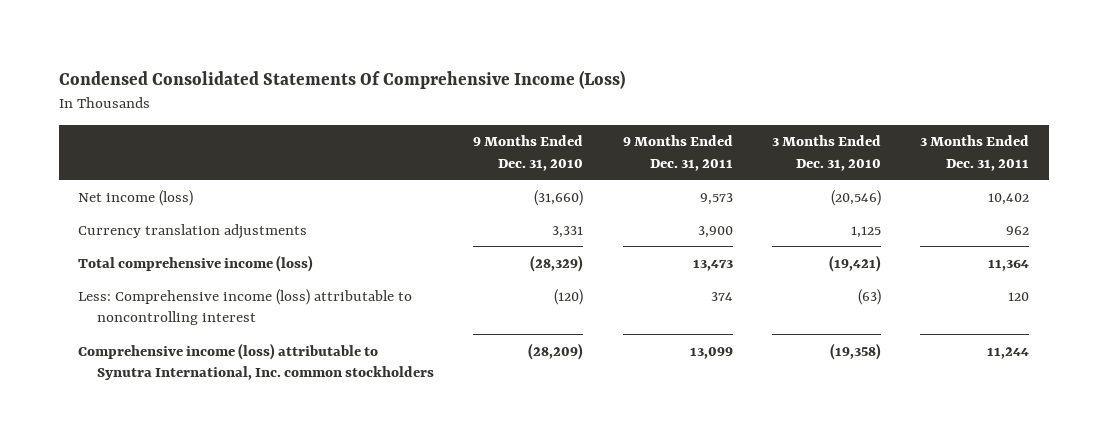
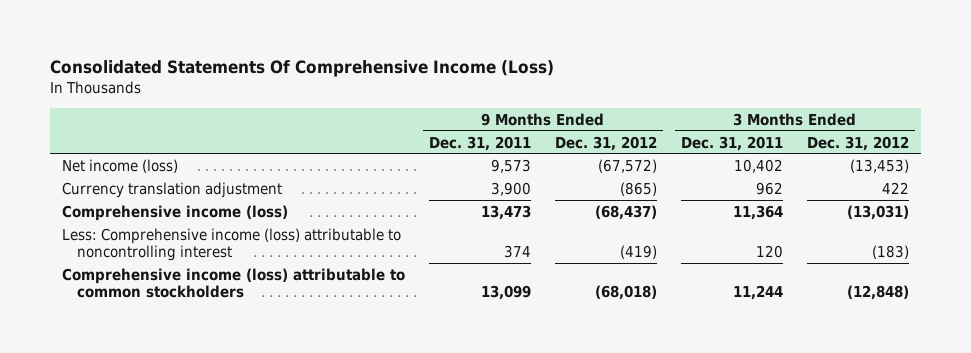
- Condensed Consolidated Statements Of Comprehensive Income (Loss)
+ Consolidated Statements Of Comprehensive Income (Loss)
- | 9 Months Ended Dec. 31, 2010 | 9 Months Ended Dec. 31, 2011 | 3 Months Ended Dec. 31, 2010 | 3 Months Ended Dec. 31, 2011
+ | 9 Months Ended Dec. 31, 2011 | 9 Months Ended Dec. 31, 2012 | 3 Months Ended Dec. 31, 2011 | 3 Months Ended Dec. 31, 2012
- Currency translation adjustments | 3,331 | 3,900 | 1,125 | 962
- Total comprehensive income (loss) | (28,329) | 13,473 | (19,421) | 11,364
+ Currency translation adjustment | 3,900 | (865) | 962 | 422
+ Comprehensive income (loss) | 13,473 | (68,437) | 11,364 | (13,031)
- Comprehensive income (loss) attributable to Synutra International, Inc. common stockholders | (28,209) | 13,099 | (19,358) | 11,244
+ Comprehensive income (loss) attributable to common stockholders | 13,099 | (68,018) | 11,244 | (12,848)

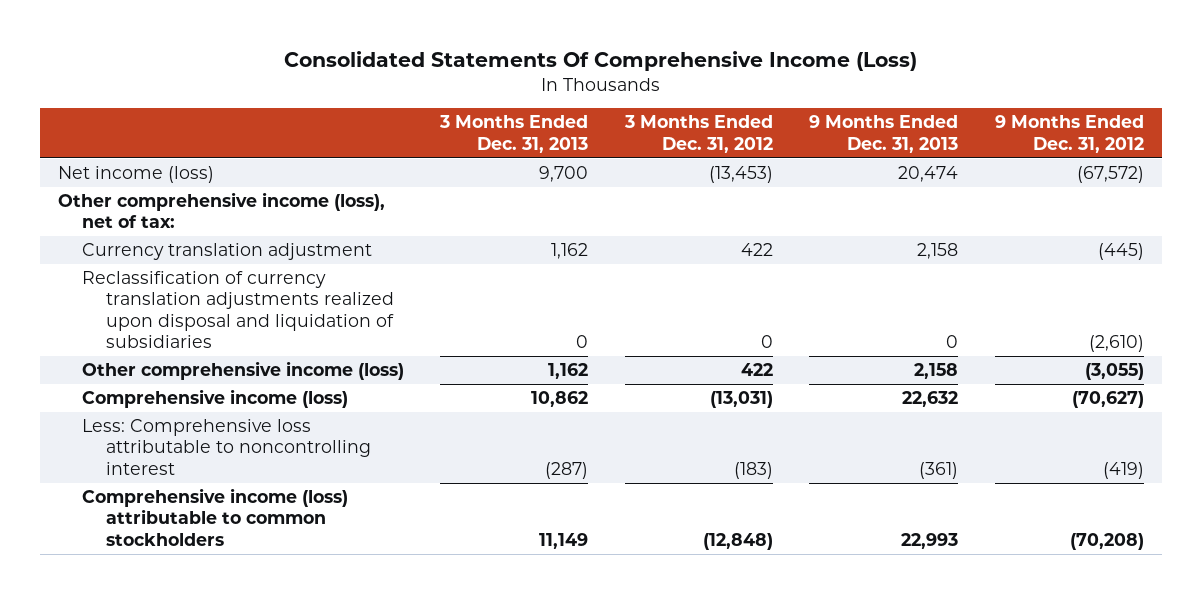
- | 9 Months Ended Dec. 31, 2011 | 9 Months Ended Dec. 31, 2012 | 3 Months Ended Dec. 31, 2011 | 3 Months Ended Dec. 31, 2012
+ | 3 Months Ended Dec. 31, 2013 | 3 Months Ended Dec. 31, 2012 | 9 Months Ended Dec. 31, 2013 | 9 Months Ended Dec. 31, 2012
- Currency translation adjustment | 3,900 | (865) | 962 | 422
- Comprehensive income (loss) | 13,473 | (68,437) | 11,364 | (13,031)
- Less: Comprehensive income (loss) attributable to noncontrolling interest | 374 | (419) | 120 | (183)
- Comprehensive income (loss) attributable to common stockholders | 13,099 | (68,018) | 11,244 | (12,848)
+ Other comprehensive income (loss), net of tax:
+ Currency translation adjustment | 1,162 | 422 | 2,158 | (445)
+ Reclassification of currency translation adjustments realized upon disposal and liquidation of subsidiaries | 0 | 0 | 0 | (2,610)
+ Other comprehensive income (loss) | 1,162 | 422 | 2,158 | (3,055)
+ Comprehensive income (loss) | 10,862 | (13,031) | 22,632 | (70,627)
+ Less: Comprehensive loss attributable to noncontrolling interest | (287) | (183) | (361) | (419)
+ Comprehensive income (loss) attributable to common stockholders | 11,149 | (12,848) | 22,993 | (70,208)

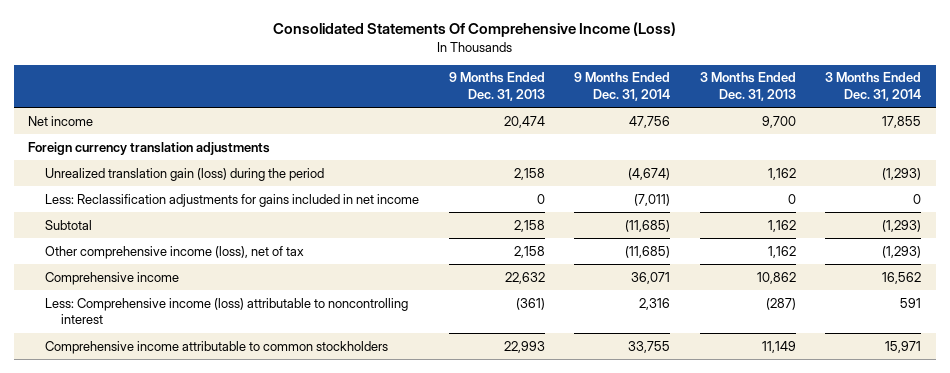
- | 3 Months Ended Dec. 31, 2013 | 3 Months Ended Dec. 31, 2012 | 9 Months Ended Dec. 31, 2013 | 9 Months Ended Dec. 31, 2012
+ | 9 Months Ended Dec. 31, 2013 | 9 Months Ended Dec. 31, 2014 | 3 Months Ended Dec. 31, 2013 | 3 Months Ended Dec. 31, 2014
- Net income (loss) | 9,700 | (13,453) | 20,474 | (67,572)
- Other comprehensive income (loss), net of tax:
- Currency translation adjustment | 1,162 | 422 | 2,158 | (445)
- Reclassification of currency translation adjustments realized upon disposal and liquidation of subsidiaries | 0 | 0 | 0 | (2,610)
- Other comprehensive income (loss) | 1,162 | 422 | 2,158 | (3,055)
- Comprehensive income (loss) | 10,862 | (13,031) | 22,632 | (70,627)
- Less: Comprehensive loss attributable to noncontrolling interest | (287) | (183) | (361) | (419)
- Comprehensive income (loss) attributable to common stockholders | 11,149 | (12,848) | 22,993 | (70,208)
+ Net income | 20,474 | 47,756 | 9,700 | 17,855
+ Foreign currency translation adjustments
+ Unrealized translation gain (loss) during the period | 2,158 | (4,674) | 1,162 | (1,293)
+ Less: Reclassification adjustments for gains included in net income | 0 | (7,011) | 0 | 0
+ Subtotal | 2,158 | (11,685) | 1,162 | (1,293)
+ Other comprehensive income (loss), net of tax | 2,158 | (11,685) | 1,162 | (1,293)
+ Comprehensive income | 22,632 | 36,071 | 10,862 | 16,562
+ Less: Comprehensive income (loss) attributable to noncontrolling interest | (361) | 2,316 | (287) | 591
+ Comprehensive income attributable to common stockholders | 22,993 | 33,755 | 11,149 | 15,971

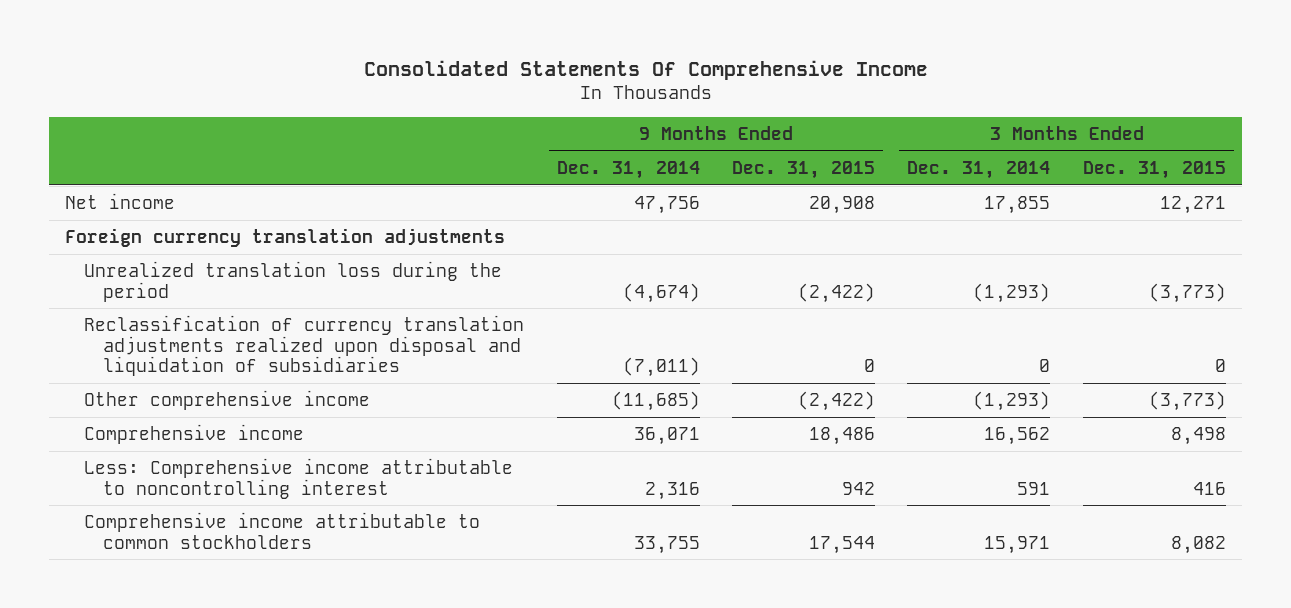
- Consolidated Statements Of Comprehensive Income (Loss)
+ Consolidated Statements Of Comprehensive Income
- | 9 Months Ended Dec. 31, 2013 | 9 Months Ended Dec. 31, 2014 | 3 Months Ended Dec. 31, 2013 | 3 Months Ended Dec. 31, 2014
+ | 9 Months Ended Dec. 31, 2014 | 9 Months Ended Dec. 31, 2015 | 3 Months Ended Dec. 31, 2014 | 3 Months Ended Dec. 31, 2015
- Unrealized translation gain (loss) during the period | 2,158 | (4,674) | 1,162 | (1,293)
- Less: Reclassification adjustments for gains included in net income | 0 | (7,011) | 0 | 0
- Subtotal | 2,158 | (11,685) | 1,162 | (1,293)
- Other comprehensive income (loss), net of tax | 2,158 | (11,685) | 1,162 | (1,293)
+ Unrealized translation loss during the period | (4,674) | (2,422) | (1,293) | (3,773)
+ Reclassification of currency translation adjustments realized upon disposal and liquidation of subsidiaries | (7,011) | 0 | 0 | 0
+ Other comprehensive income | (11,685) | (2,422) | (1,293) | (3,773)
- Less: Comprehensive income (loss) attributable to noncontrolling interest | (361) | 2,316 | (287) | 591
+ Less: Comprehensive income attributable to noncontrolling interest | 2,316 | 942 | 591 | 416

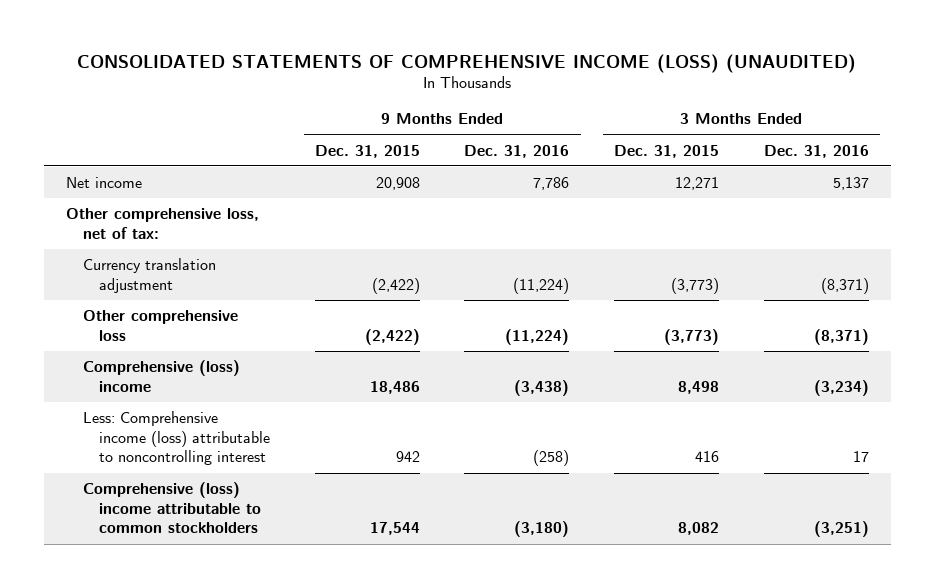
- Consolidated Statements Of Comprehensive Income
+ CONSOLIDATED STATEMENTS OF COMPREHENSIVE INCOME (LOSS) (UNAUDITED)
- | 9 Months Ended Dec. 31, 2014 | 9 Months Ended Dec. 31, 2015 | 3 Months Ended Dec. 31, 2014 | 3 Months Ended Dec. 31, 2015
+ | 9 Months Ended Dec. 31, 2015 | 9 Months Ended Dec. 31, 2016 | 3 Months Ended Dec. 31, 2015 | 3 Months Ended Dec. 31, 2016
- Foreign currency translation adjustments
- Unrealized translation loss during the period | (4,674) | (2,422) | (1,293) | (3,773)
- Reclassification of currency translation adjustments realized upon disposal and liquidation of subsidiaries | (7,011) | 0 | 0 | 0
- Other comprehensive income | (11,685) | (2,422) | (1,293) | (3,773)
- Comprehensive income | 36,071 | 18,486 | 16,562 | 8,498
- Less: Comprehensive income attributable to noncontrolling interest | 2,316 | 942 | 591 | 416
- Comprehensive income attributable to common stockholders | 33,755 | 17,544 | 15,971 | 8,082
+ Other comprehensive loss, net of tax:
+ Currency translation adjustment | (2,422) | (11,224) | (3,773) | (8,371)
+ Other comprehensive loss | (2,422) | (11,224) | (3,773) | (8,371)
+ Comprehensive (loss) income | 18,486 | (3,438) | 8,498 | (3,234)
+ Less: Comprehensive income (loss) attributable to noncontrolling interest | 942 | (258) | 416 | 17
+ Comprehensive (loss) income attributable to common stockholders | 17,544 | (3,180) | 8,082 | (3,251)

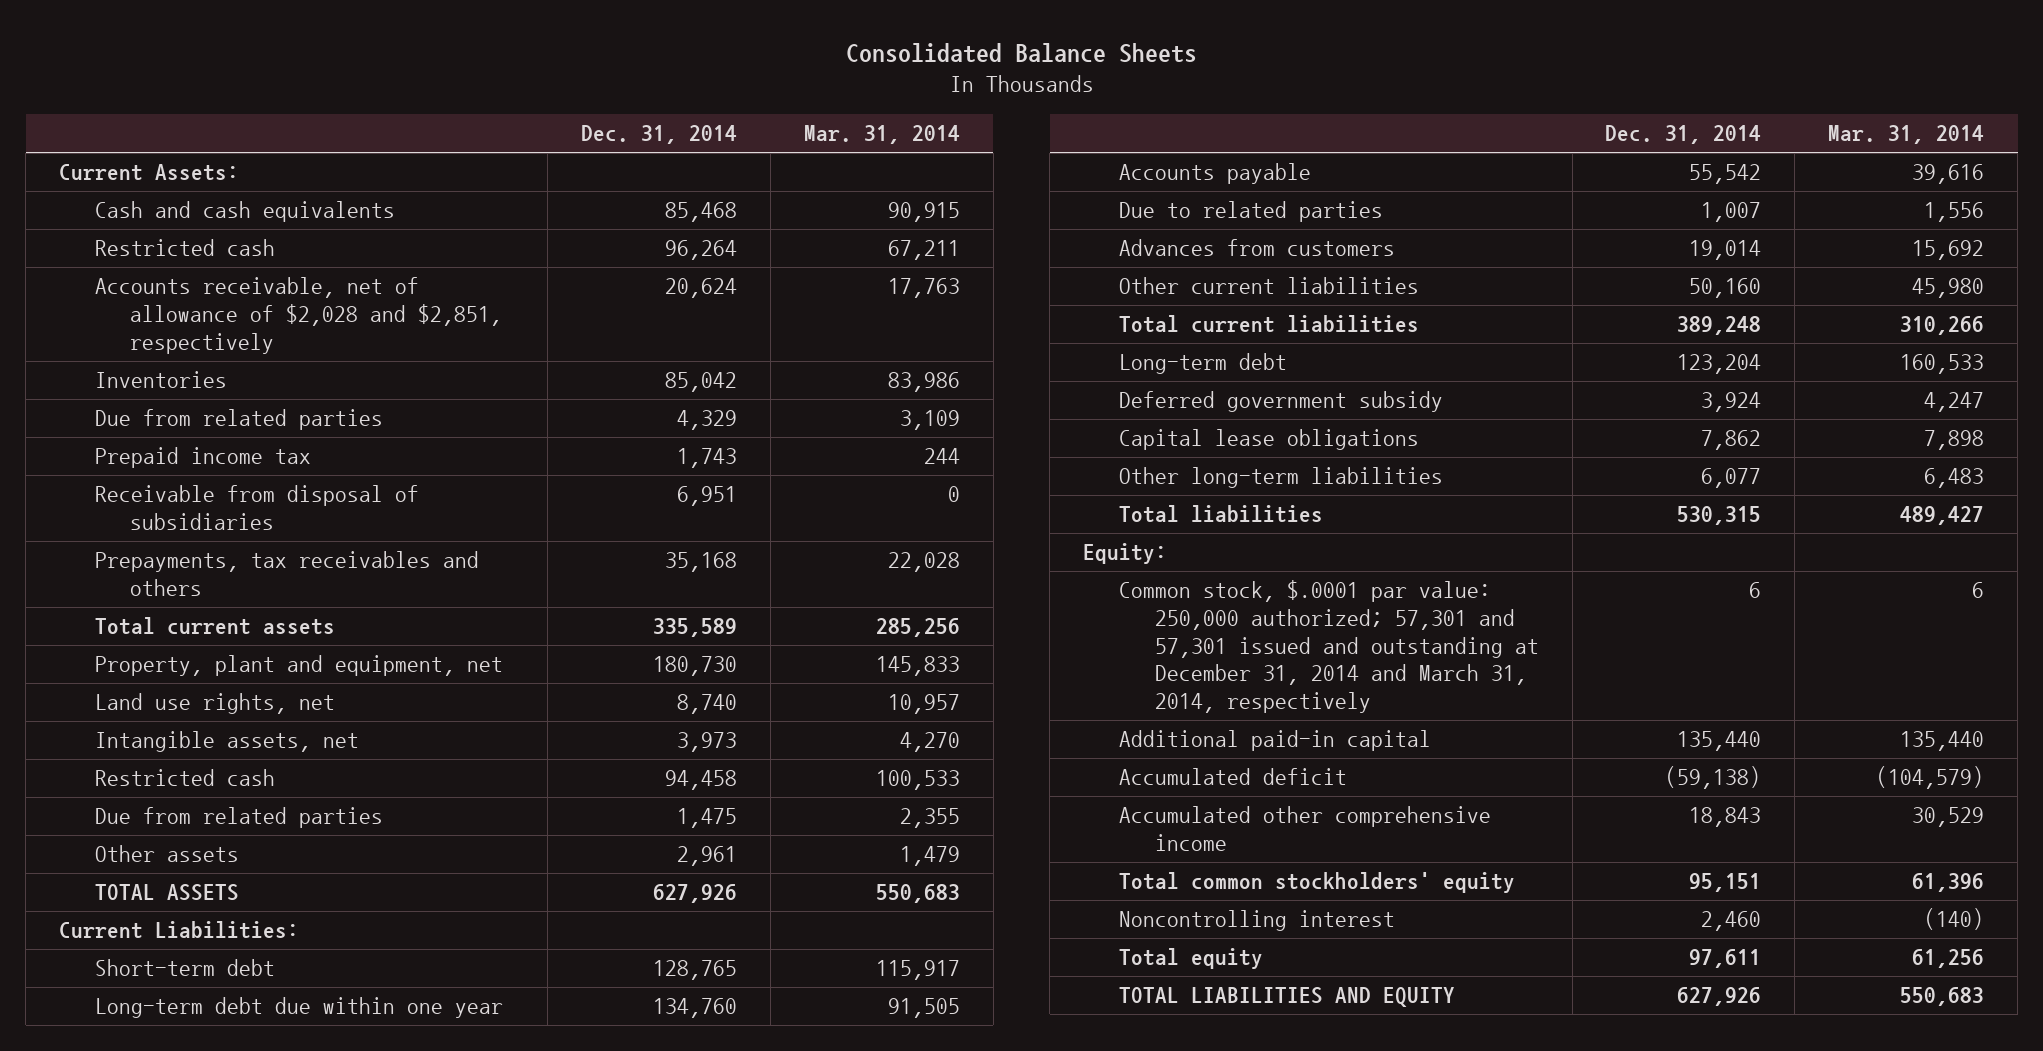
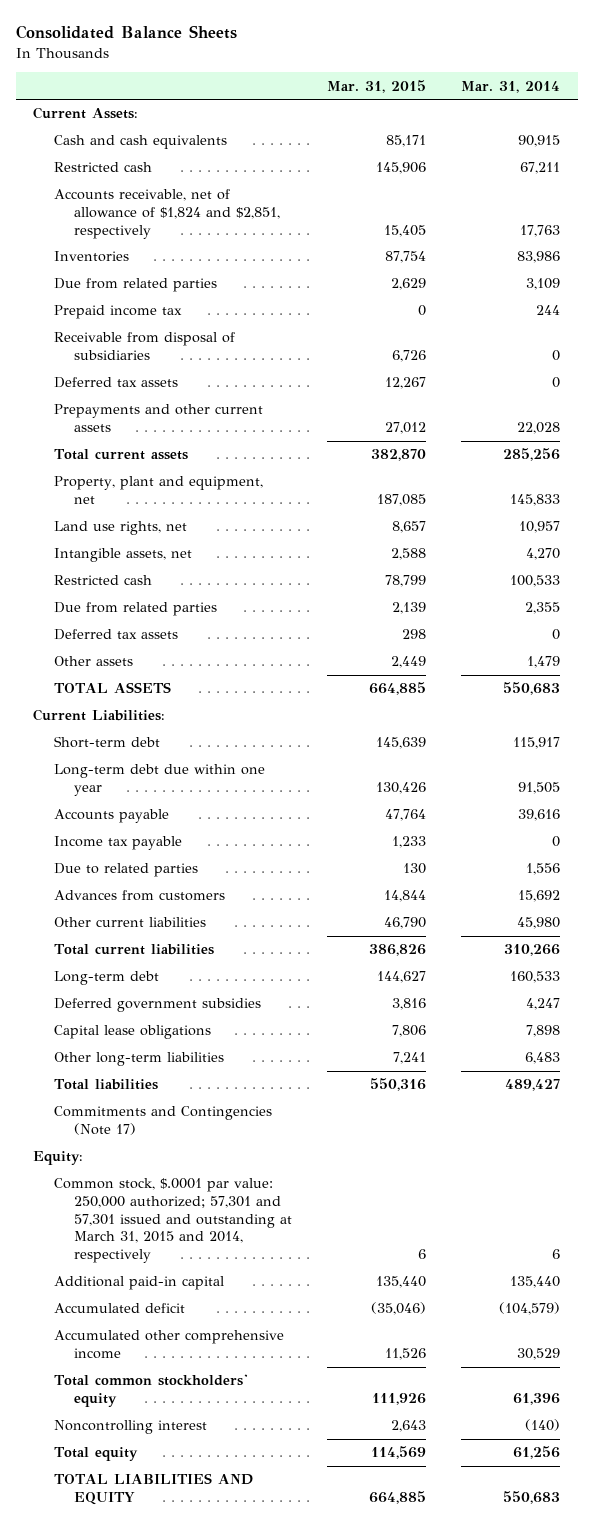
- | Dec. 31, 2014 | Mar. 31, 2014
+ | Mar. 31, 2015 | Mar. 31, 2014
- Accounts receivable, net of allowance of $2,028 and $2,851, respectively | 20,624 | 17,763
+ Accounts receivable, net of allowance of $1,824 and $2,851, respectively | 15,405 | 17,763
- Prepayments, tax receivables and others | 35,168 | 22,028
+ Deferred tax assets | 12,267 | 0
+ Prepayments and other current assets | 27,012 | 22,028
+ Deferred tax assets | 298 | 0
+ Income tax payable | 1,233 | 0
- Deferred government subsidy | 3,924 | 4,247
+ Deferred government subsidies | 3,816 | 4,247
+ Commitments and Contingencies (Note 17)
- Common stock, $.0001 par value: 250,000 authorized; 57,301 and 57,301 issued and outstanding at December 31, 2014 and March 31, 2014, respectively | 6 | 6
+ Common stock, $.0001 par value: 250,000 authorized; 57,301 and 57,301 issued and outstanding at March 31, 2015 and 2014, respectively | 6 | 6

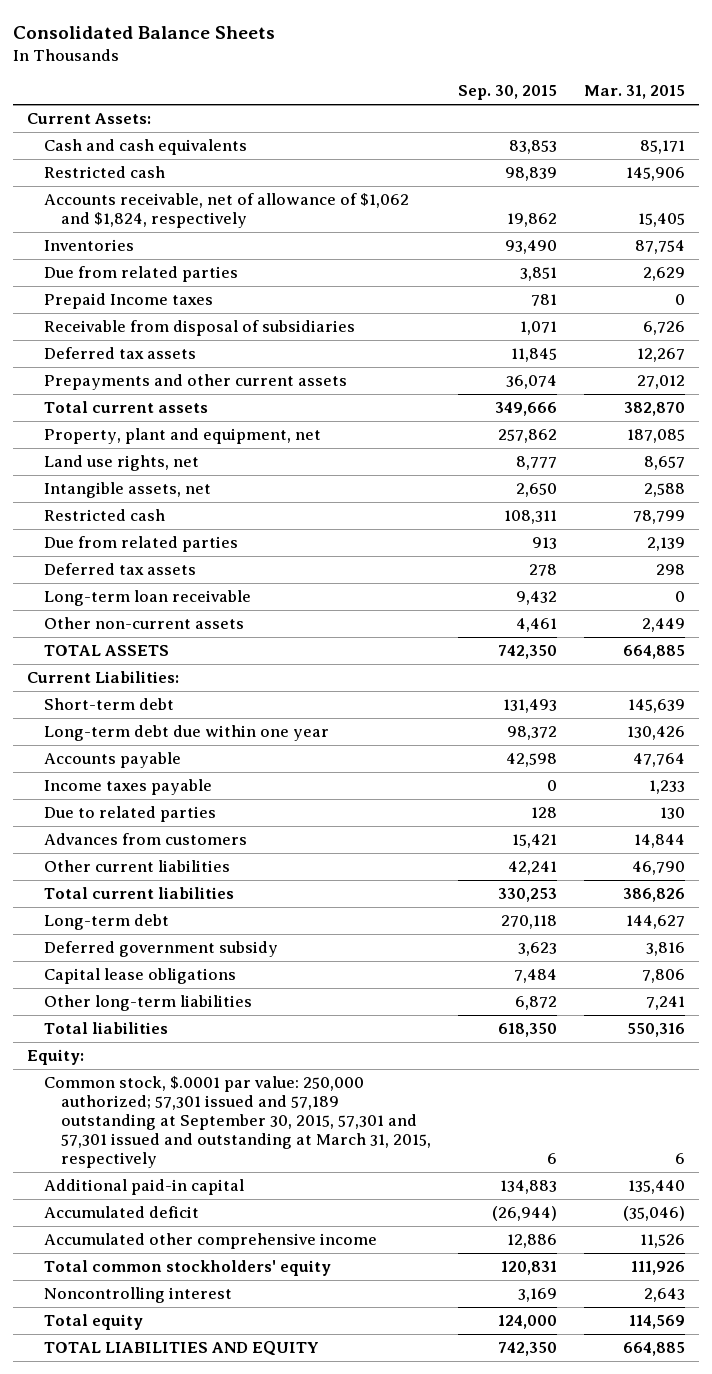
- | Mar. 31, 2015 | Mar. 31, 2014
+ | Sep. 30, 2015 | Mar. 31, 2015
- Accounts receivable, net of allowance of $1,824 and $2,851, respectively | 15,405 | 17,763
+ Accounts receivable, net of allowance of $1,062 and $1,824, respectively | 19,862 | 15,405
- Prepaid income tax | 0 | 244
+ Prepaid Income taxes | 781 | 0
- Other assets | 2,449 | 1,479
+ Long-term loan receivable | 9,432 | 0
+ Other non-current assets | 4,461 | 2,449
- Income tax payable | 1,233 | 0
+ Income taxes payable | 0 | 1,233
- Deferred government subsidies | 3,816 | 4,247
+ Deferred government subsidy | 3,623 | 3,816
- Commitments and Contingencies (Note 17)
- Common stock, $.0001 par value: 250,000 authorized; 57,301 and 57,301 issued and outstanding at March 31, 2015 and 2014, respectively | 6 | 6
+ Common stock, $.0001 par value: 250,000 authorized; 57,301 issued and 57,189 outstanding at September 30, 2015, 57,301 and 57,301 issued and outstanding at March 31, 2015, respectively | 6 | 6

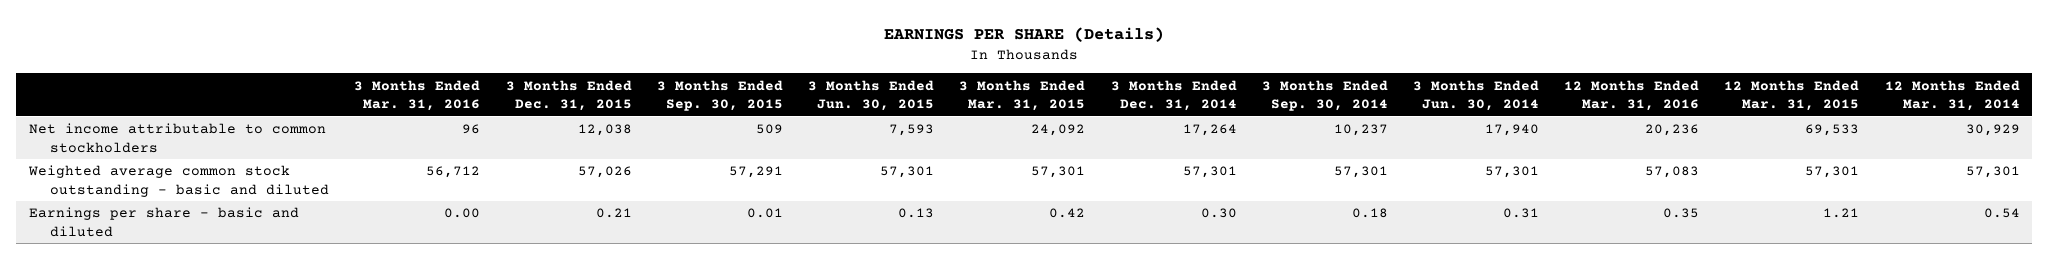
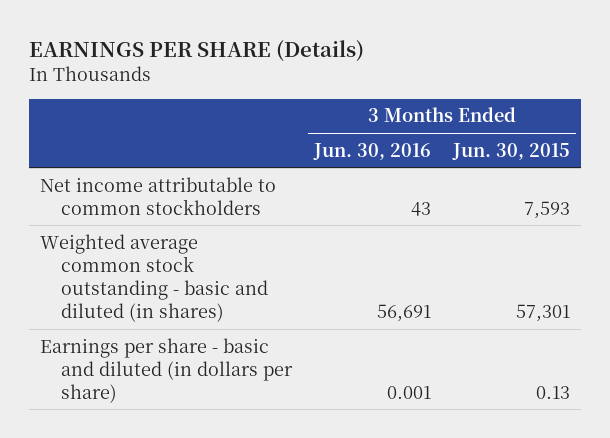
- | 3 Months Ended Mar. 31, 2016 | 3 Months Ended Dec. 31, 2015 | 3 Months Ended Sep. 30, 2015 | 3 Months Ended Jun. 30, 2015 | 3 Months Ended Mar. 31, 2015 | 3 Months Ended Dec. 31, 2014 | 3 Months Ended Sep. 30, 2014 | 3 Months Ended Jun. 30, 2014 | 12 Months Ended Mar. 31, 2016 | 12 Months Ended Mar. 31, 2015 | 12 Months Ended Mar. 31, 2014
+ | 3 Months Ended Jun. 30, 2016 | 3 Months Ended Jun. 30, 2015
- Weighted average common stock outstanding - basic and diluted | 56,712 | 57,026 | 57,291 | 57,301 | 57,301 | 57,301 | 57,301 | 57,301 | 57,083 | 57,301 | 57,301
- Earnings per share - basic and diluted | 0.00 | 0.21 | 0.01 | 0.13 | 0.42 | 0.30 | 0.18 | 0.31 | 0.35 | 1.21 | 0.54
+ Weighted average common stock outstanding - basic and diluted (in shares) | 56,691 | 57,301
+ Earnings per share - basic and diluted (in dollars per share) | 0.001 | 0.13

